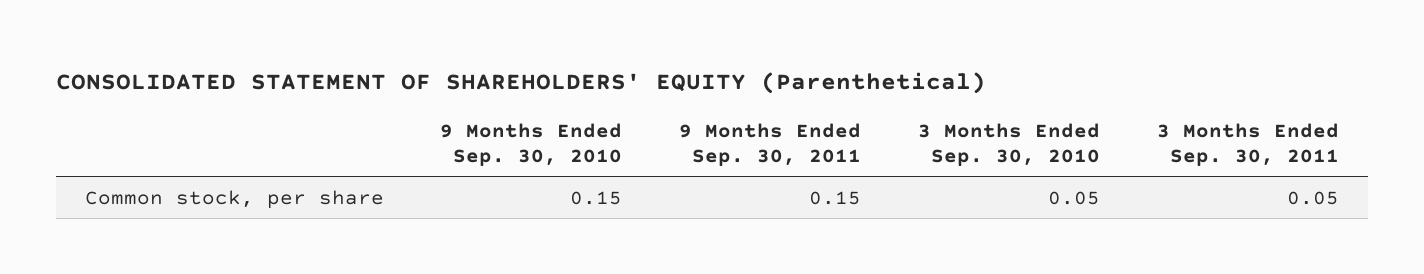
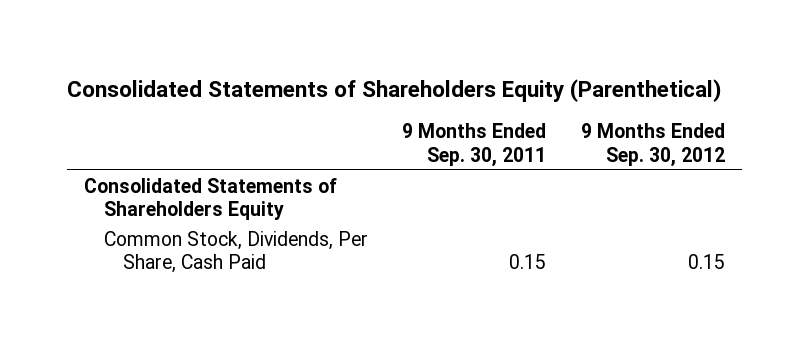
- CONSOLIDATED STATEMENT OF SHAREHOLDERS' EQUITY (Parenthetical)
+ Consolidated Statements of Shareholders Equity (Parenthetical)
- | 9 Months Ended Sep. 30, 2010 | 9 Months Ended Sep. 30, 2011 | 3 Months Ended Sep. 30, 2010 | 3 Months Ended Sep. 30, 2011
+ | 9 Months Ended Sep. 30, 2011 | 9 Months Ended Sep. 30, 2012
- Common stock, per share | 0.15 | 0.15 | 0.05 | 0.05
+ Consolidated Statements of Shareholders Equity
+ Common Stock, Dividends, Per Share, Cash Paid | 0.15 | 0.15

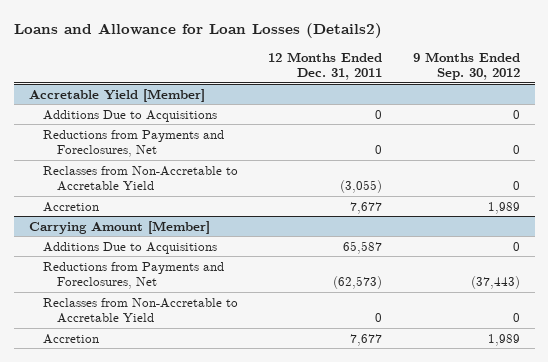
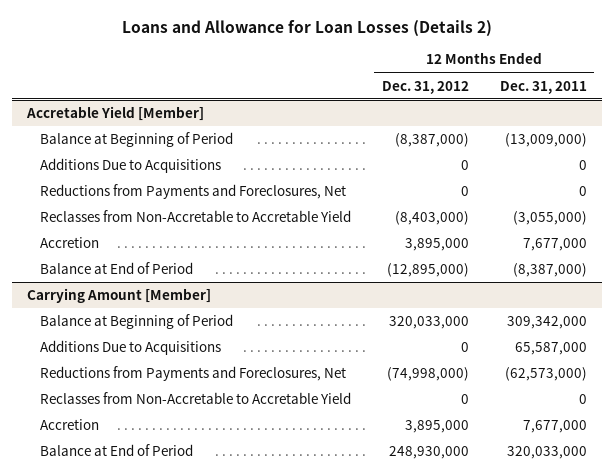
- Loans and Allowance for Loan Losses (Details2)
+ Loans and Allowance for Loan Losses (Details 2)
- | 12 Months Ended Dec. 31, 2011 | 9 Months Ended Sep. 30, 2012
+ | 12 Months Ended Dec. 31, 2012 | 12 Months Ended Dec. 31, 2011
@ Accretable Yield [Member]
+ Balance at Beginning of Period | (8,387,000) | (13,009,000)
- Reclasses from Non-Accretable to Accretable Yield | (3,055) | 0
- Accretion | 7,677 | 1,989
+ Reclasses from Non-Accretable to Accretable Yield | (8,403,000) | (3,055,000)
+ Accretion | 3,895,000 | 7,677,000
+ Balance at End of Period | (12,895,000) | (8,387,000)
@ Carrying Amount [Member]
- Additions Due to Acquisitions | 65,587 | 0
- Reductions from Payments and Foreclosures, Net | (62,573) | (37,443)
+ Balance at Beginning of Period | 320,033,000 | 309,342,000
+ Additions Due to Acquisitions | 0 | 65,587,000
+ Reductions from Payments and Foreclosures, Net | (74,998,000) | (62,573,000)
- Accretion | 7,677 | 1,989
+ Accretion | 3,895,000 | 7,677,000
+ Balance at End of Period | 248,930,000 | 320,033,000

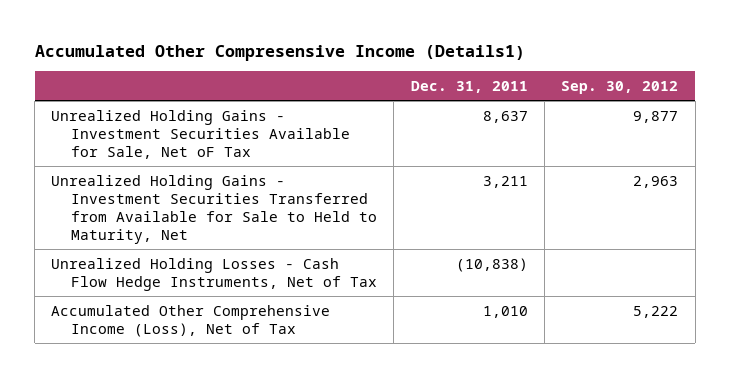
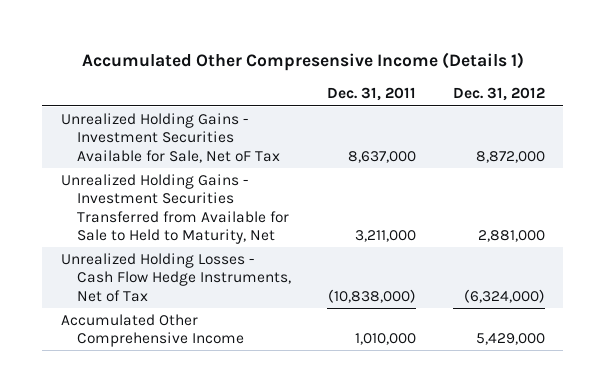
- Accumulated Other Compresensive Income (Details1)
+ Accumulated Other Compresensive Income (Details 1)
- | Dec. 31, 2011 | Sep. 30, 2012
+ | Dec. 31, 2011 | Dec. 31, 2012
- Unrealized Holding Gains - Investment Securities Available for Sale, Net oF Tax | 8,637 | 9,877
- Unrealized Holding Gains - Investment Securities Transferred from Available for Sale to Held to Maturity, Net | 3,211 | 2,963
- Unrealized Holding Losses - Cash Flow Hedge Instruments, Net of Tax | (10,838) |
- Accumulated Other Comprehensive Income (Loss), Net of Tax | 1,010 | 5,222
+ Unrealized Holding Gains - Investment Securities Available for Sale, Net oF Tax | 8,637,000 | 8,872,000
+ Unrealized Holding Gains - Investment Securities Transferred from Available for Sale to Held to Maturity, Net | 3,211,000 | 2,881,000
+ Unrealized Holding Losses - Cash Flow Hedge Instruments, Net of Tax | (10,838,000) | (6,324,000)
+ Accumulated Other Comprehensive Income | 1,010,000 | 5,429,000

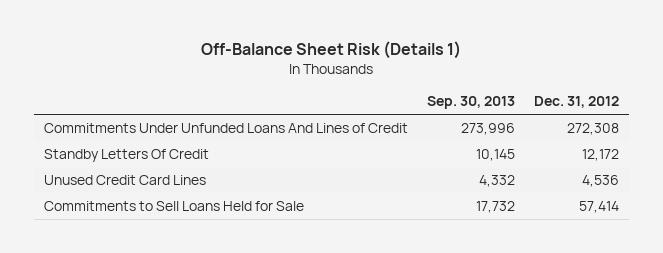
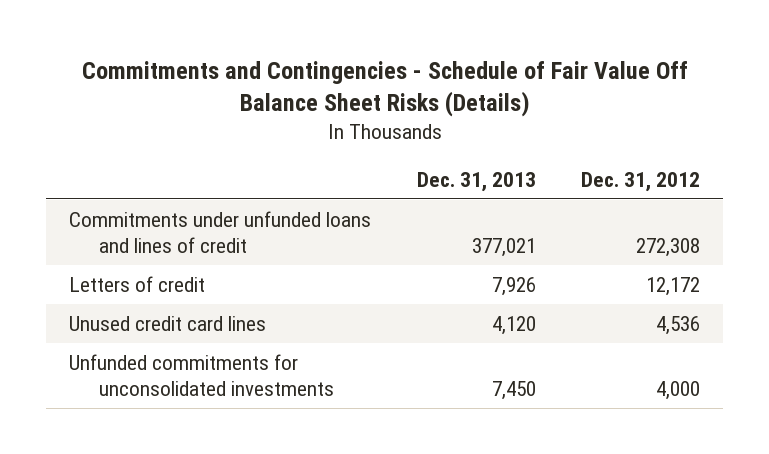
- Off-Balance Sheet Risk (Details 1)
+ Commitments and Contingencies - Schedule of Fair Value Off Balance Sheet Risks (Details)
- | Sep. 30, 2013 | Dec. 31, 2012
+ | Dec. 31, 2013 | Dec. 31, 2012
- Commitments Under Unfunded Loans And Lines of Credit | 273,996 | 272,308
- Standby Letters Of Credit | 10,145 | 12,172
- Unused Credit Card Lines | 4,332 | 4,536
- Commitments to Sell Loans Held for Sale | 17,732 | 57,414
+ Commitments under unfunded loans and lines of credit | 377,021 | 272,308
+ Letters of credit | 7,926 | 12,172
+ Unused credit card lines | 4,120 | 4,536
+ Unfunded commitments for unconsolidated investments | 7,450 | 4,000

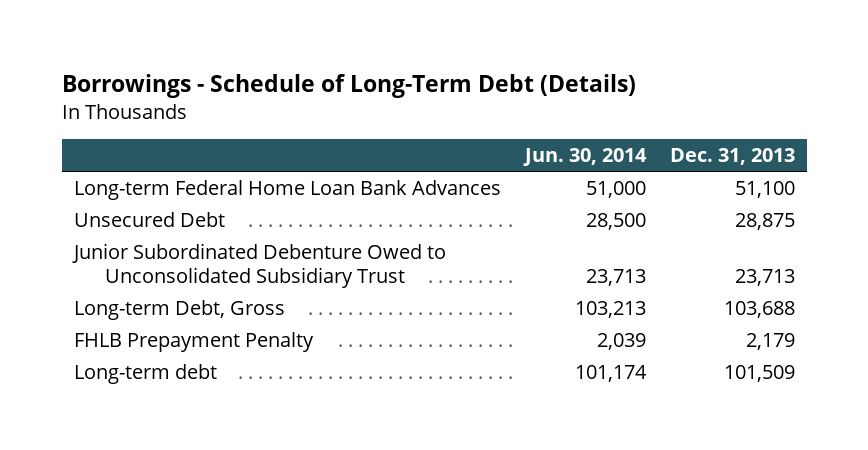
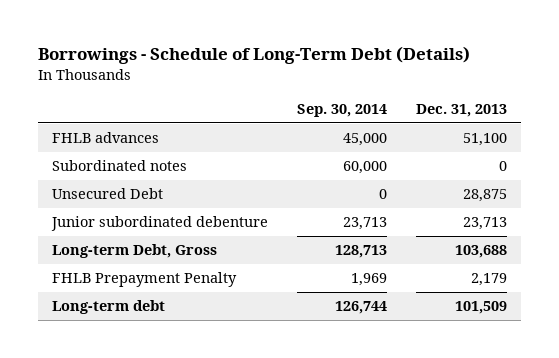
- | Jun. 30, 2014 | Dec. 31, 2013
+ | Sep. 30, 2014 | Dec. 31, 2013
- Long-term Federal Home Loan Bank Advances | 51,000 | 51,100
+ FHLB advances | 45,000 | 51,100
+ Subordinated notes | 60,000 | 0
- Junior Subordinated Debenture Owed to Unconsolidated Subsidiary Trust | 23,713 | 23,713
+ Junior subordinated debenture | 23,713 | 23,713

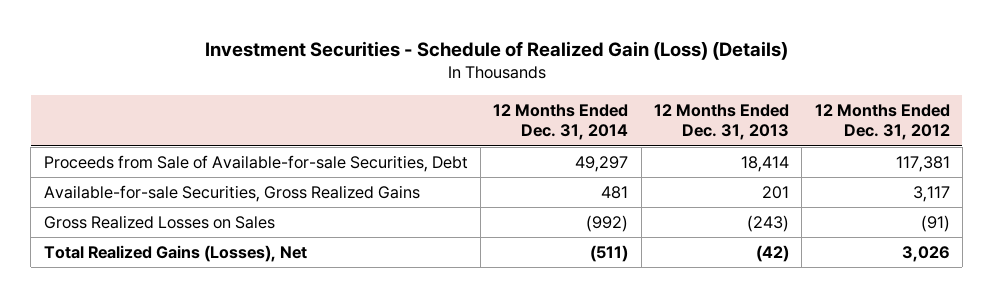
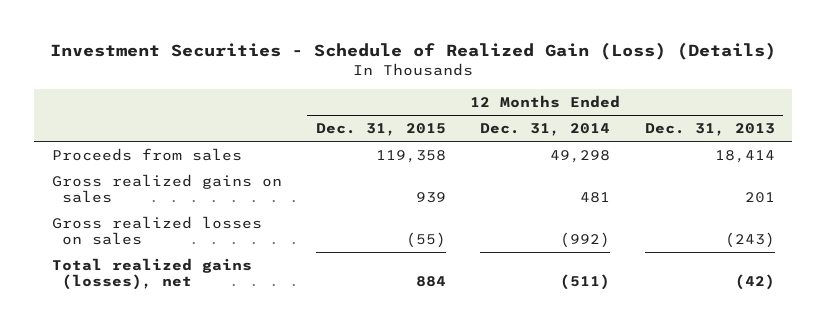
- | 12 Months Ended Dec. 31, 2014 | 12 Months Ended Dec. 31, 2013 | 12 Months Ended Dec. 31, 2012
+ | 12 Months Ended Dec. 31, 2015 | 12 Months Ended Dec. 31, 2014 | 12 Months Ended Dec. 31, 2013
- Proceeds from Sale of Available-for-sale Securities, Debt | 49,297 | 18,414 | 117,381
- Available-for-sale Securities, Gross Realized Gains | 481 | 201 | 3,117
- Gross Realized Losses on Sales | (992) | (243) | (91)
- Total Realized Gains (Losses), Net | (511) | (42) | 3,026
+ Proceeds from sales | 119,358 | 49,298 | 18,414
+ Gross realized gains on sales | 939 | 481 | 201
+ Gross realized losses on sales | (55) | (992) | (243)
+ Total realized gains (losses), net | 884 | (511) | (42)

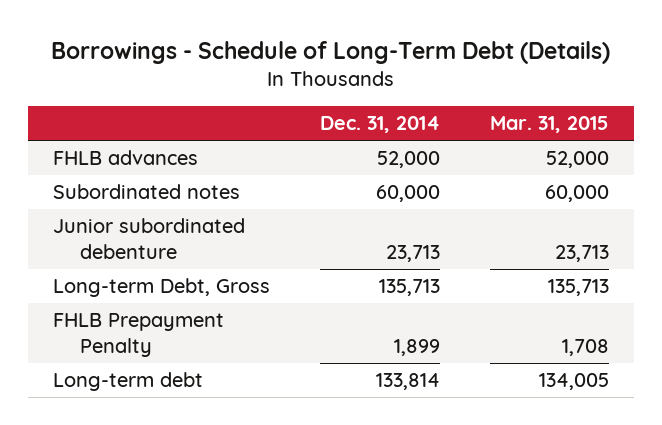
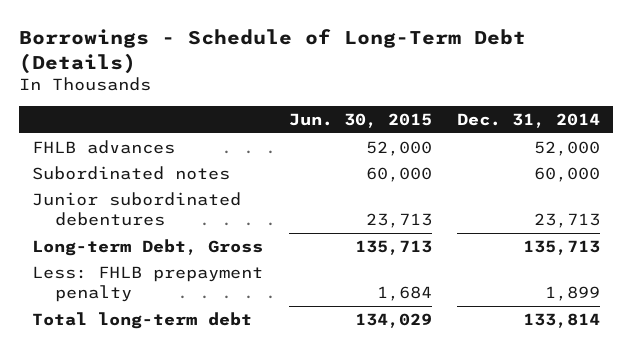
- | Dec. 31, 2014 | Mar. 31, 2015
+ | Jun. 30, 2015 | Dec. 31, 2014
- Junior subordinated debenture | 23,713 | 23,713
+ Junior subordinated debentures | 23,713 | 23,713
- FHLB Prepayment Penalty | 1,899 | 1,708
- Long-term debt | 133,814 | 134,005
+ Less: FHLB prepayment penalty | 1,684 | 1,899
+ Total long-term debt | 134,029 | 133,814

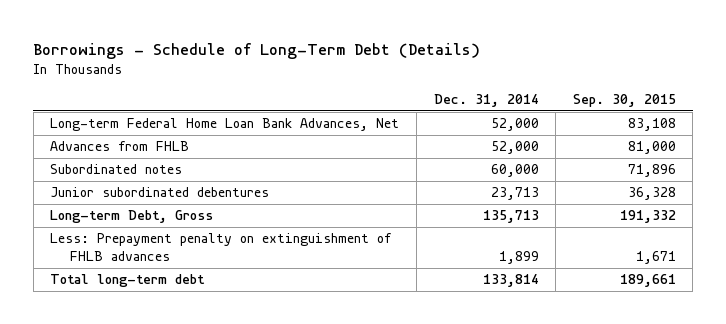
- | Jun. 30, 2015 | Dec. 31, 2014
+ | Dec. 31, 2014 | Sep. 30, 2015
- FHLB advances | 52,000 | 52,000
+ Long-term Federal Home Loan Bank Advances, Net | 52,000 | 83,108
+ Advances from FHLB | 52,000 | 81,000
- Less: FHLB prepayment penalty | 1,684 | 1,899
+ Less: Prepayment penalty on extinguishment of FHLB advances | 1,899 | 1,671

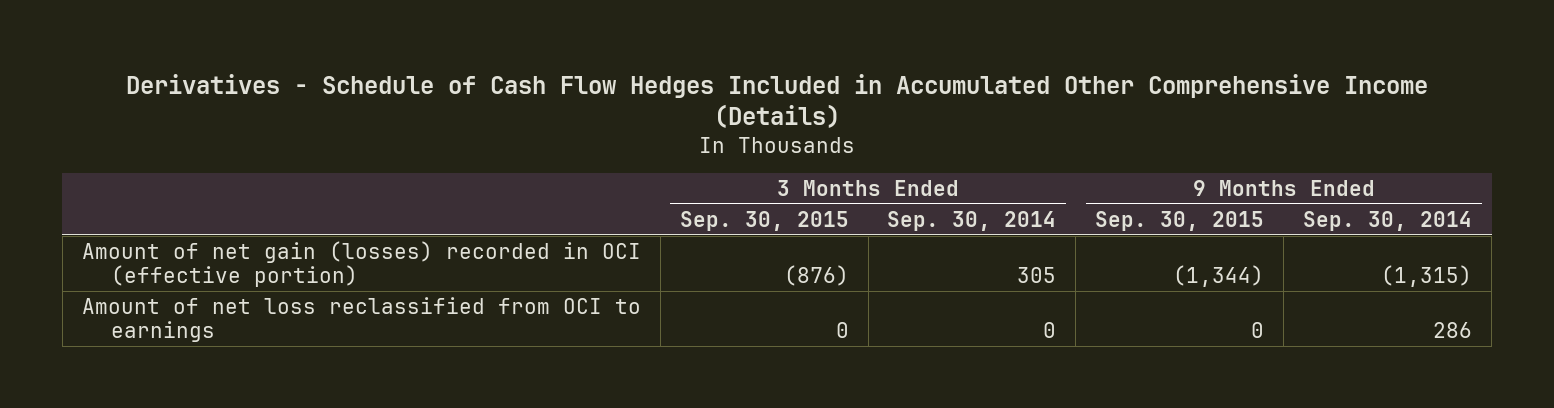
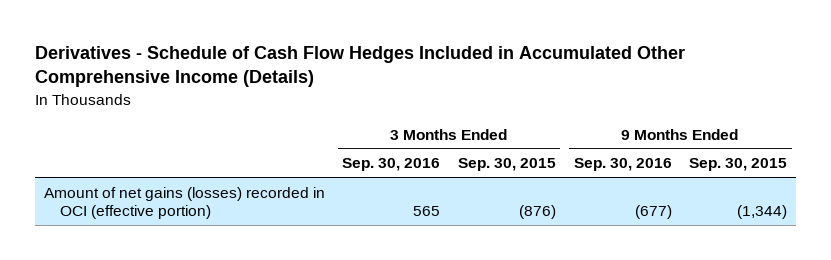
- | 3 Months Ended Sep. 30, 2015 | 3 Months Ended Sep. 30, 2014 | 9 Months Ended Sep. 30, 2015 | 9 Months Ended Sep. 30, 2014
+ | 3 Months Ended Sep. 30, 2016 | 3 Months Ended Sep. 30, 2015 | 9 Months Ended Sep. 30, 2016 | 9 Months Ended Sep. 30, 2015
- Amount of net gain (losses) recorded in OCI (effective portion) | (876) | 305 | (1,344) | (1,315)
- Amount of net loss reclassified from OCI to earnings | 0 | 0 | 0 | 286
+ Amount of net gains (losses) recorded in OCI (effective portion) | 565 | (876) | (677) | (1,344)

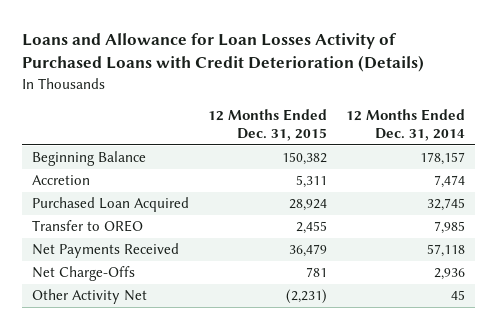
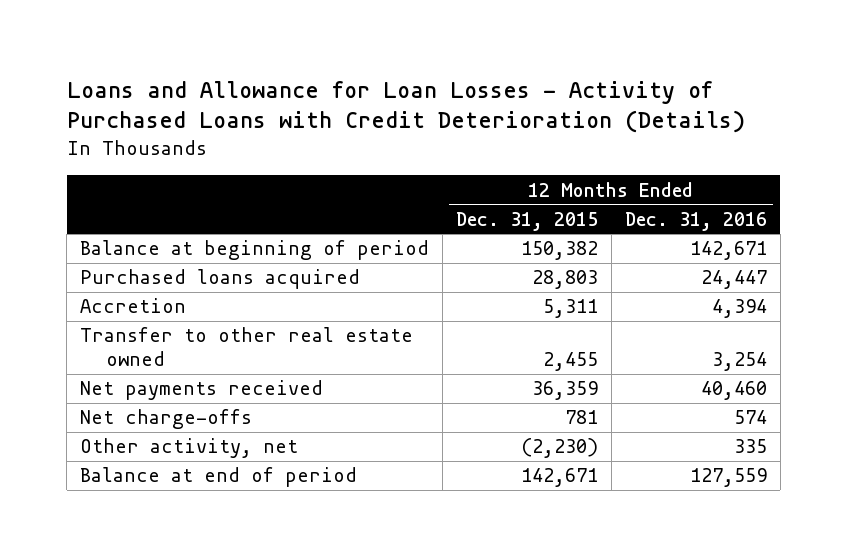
- Loans and Allowance for Loan Losses Activity of Purchased Loans with Credit Deterioration (Details)
+ Loans and Allowance for Loan Losses - Activity of Purchased Loans with Credit Deterioration (Details)
- | 12 Months Ended Dec. 31, 2015 | 12 Months Ended Dec. 31, 2014
+ | 12 Months Ended Dec. 31, 2015 | 12 Months Ended Dec. 31, 2016
- Beginning Balance | 150,382 | 178,157
+ Balance at beginning of period | 150,382 | 142,671
+ Purchased loans acquired | 28,803 | 24,447
- Purchased Loan Acquired | 28,924 | 32,745
- Transfer to OREO | 2,455 | 7,985
- Net Payments Received | 36,479 | 57,118
- Net Charge-Offs | 781 | 2,936
- Other Activity Net | (2,231) | 45
+ Transfer to other real estate owned | 2,455 | 3,254
+ Net payments received | 36,359 | 40,460
+ Net charge-offs | 781 | 574
+ Other activity, net | (2,230) | 335
+ Balance at end of period | 142,671 | 127,559

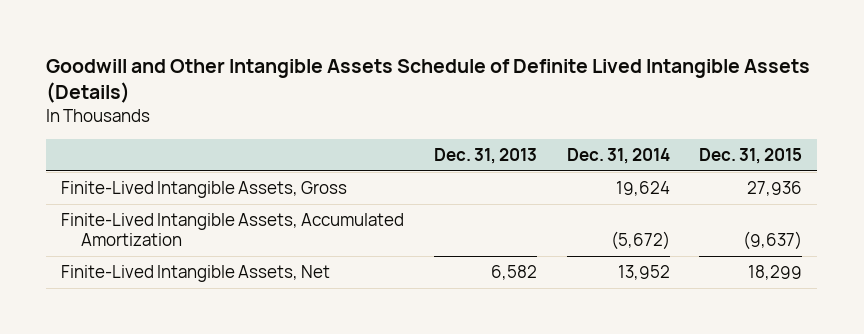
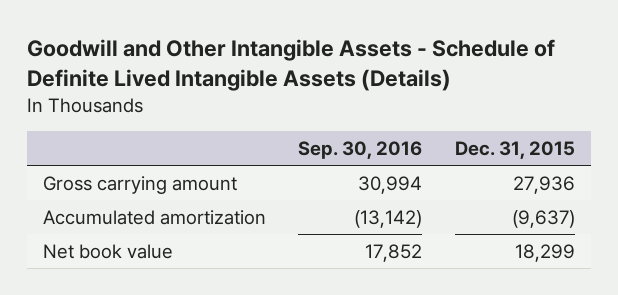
- Goodwill and Other Intangible Assets Schedule of Definite Lived Intangible Assets (Details)
+ Goodwill and Other Intangible Assets - Schedule of Definite Lived Intangible Assets (Details)
- | Dec. 31, 2013 | Dec. 31, 2014 | Dec. 31, 2015
+ | Sep. 30, 2016 | Dec. 31, 2015
- Finite-Lived Intangible Assets, Gross | | 19,624 | 27,936
- Finite-Lived Intangible Assets, Accumulated Amortization | | (5,672) | (9,637)
- Finite-Lived Intangible Assets, Net | 6,582 | 13,952 | 18,299
+ Gross carrying amount | 30,994 | 27,936
+ Accumulated amortization | (13,142) | (9,637)
+ Net book value | 17,852 | 18,299

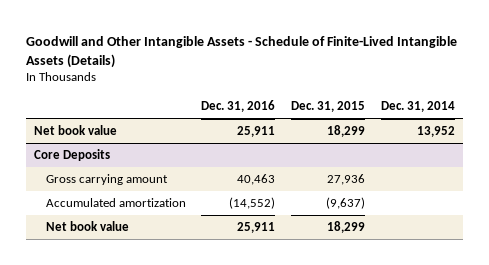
- Goodwill and Other Intangible Assets - Schedule of Definite Lived Intangible Assets (Details)
+ Goodwill and Other Intangible Assets - Schedule of Finite-Lived Intangible Assets (Details)
- | Sep. 30, 2016 | Dec. 31, 2015
+ | Dec. 31, 2016 | Dec. 31, 2015 | Dec. 31, 2014
+ Net book value | 25,911 | 18,299 | 13,952
+ Core Deposits

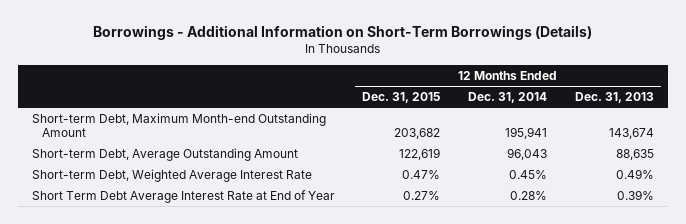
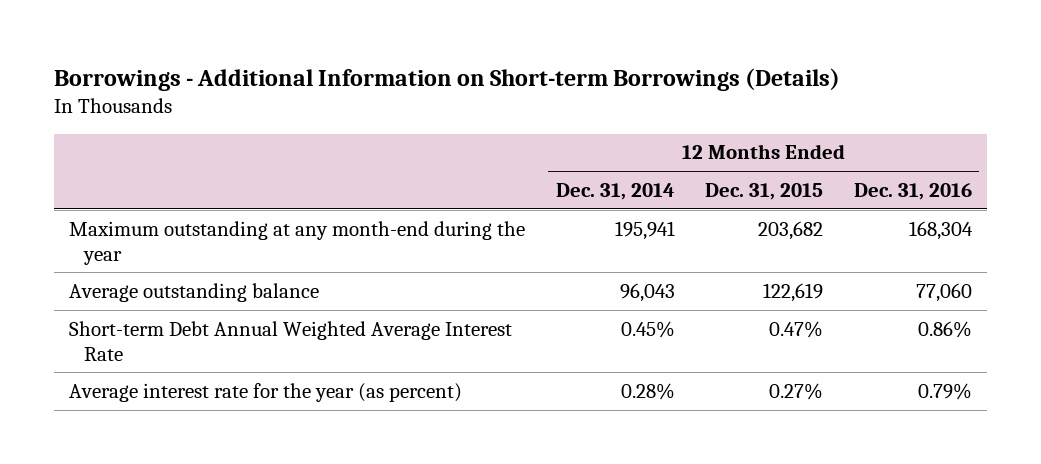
- Borrowings - Additional Information on Short-Term Borrowings (Details)
+ Borrowings - Additional Information on Short-term Borrowings (Details)
- | 12 Months Ended Dec. 31, 2015 | 12 Months Ended Dec. 31, 2014 | 12 Months Ended Dec. 31, 2013
+ | 12 Months Ended Dec. 31, 2014 | 12 Months Ended Dec. 31, 2015 | 12 Months Ended Dec. 31, 2016
- Short-term Debt, Maximum Month-end Outstanding Amount | 203,682 | 195,941 | 143,674
- Short-term Debt, Average Outstanding Amount | 122,619 | 96,043 | 88,635
- Short-term Debt, Weighted Average Interest Rate | 0.47% | 0.45% | 0.49%
- Short Term Debt Average Interest Rate at End of Year | 0.27% | 0.28% | 0.39%
+ Maximum outstanding at any month-end during the year | 195,941 | 203,682 | 168,304
+ Average outstanding balance | 96,043 | 122,619 | 77,060
+ Short-term Debt Annual Weighted Average Interest Rate | 0.45% | 0.47% | 0.86%
+ Average interest rate for the year (as percent) | 0.28% | 0.27% | 0.79%

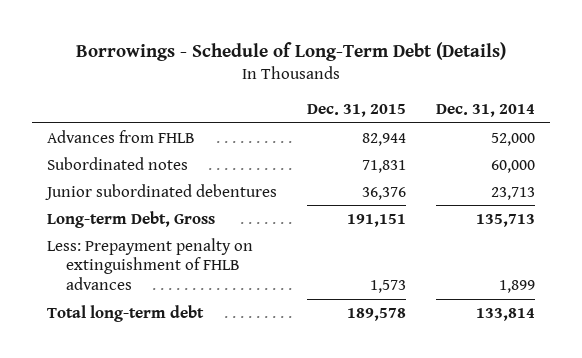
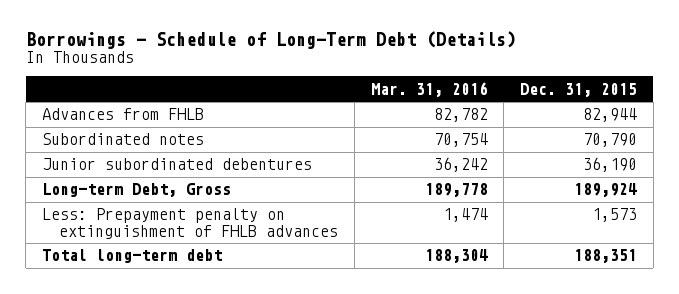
- | Dec. 31, 2015 | Dec. 31, 2014
+ | Mar. 31, 2016 | Dec. 31, 2015
- Subordinated notes | 71,831 | 60,000
- Junior subordinated debentures | 36,376 | 23,713
- Long-term Debt, Gross | 191,151 | 135,713
+ Subordinated notes | 70,754 | 70,790
+ Junior subordinated debentures | 36,242 | 36,190
+ Long-term Debt, Gross | 189,778 | 189,924
- Total long-term debt | 189,578 | 133,814
+ Total long-term debt | 188,304 | 188,351

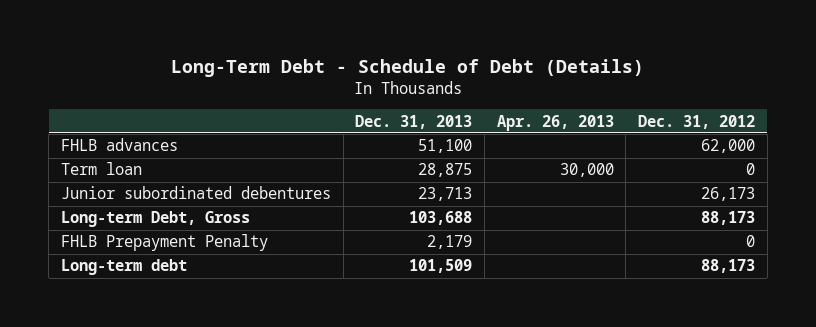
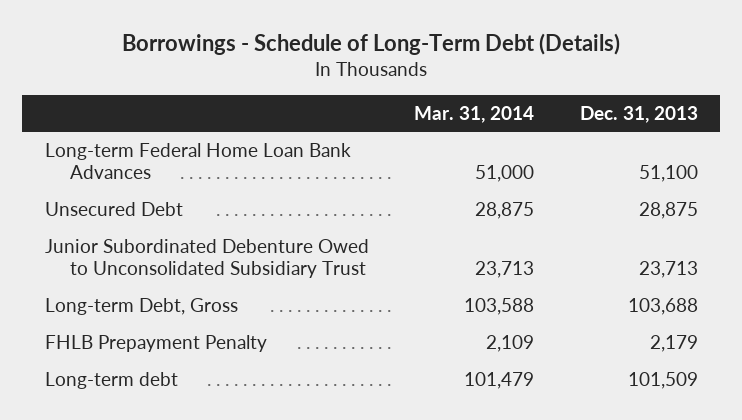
- Long-Term Debt - Schedule of Debt (Details)
+ Borrowings - Schedule of Long-Term Debt (Details)
- | Dec. 31, 2013 | Apr. 26, 2013 | Dec. 31, 2012
+ | Mar. 31, 2014 | Dec. 31, 2013
- FHLB advances | 51,100 | | 62,000
- Term loan | 28,875 | 30,000 | 0
- Junior subordinated debentures | 23,713 | | 26,173
+ Long-term Federal Home Loan Bank Advances | 51,000 | 51,100
+ Unsecured Debt | 28,875 | 28,875
+ Junior Subordinated Debenture Owed to Unconsolidated Subsidiary Trust | 23,713 | 23,713

